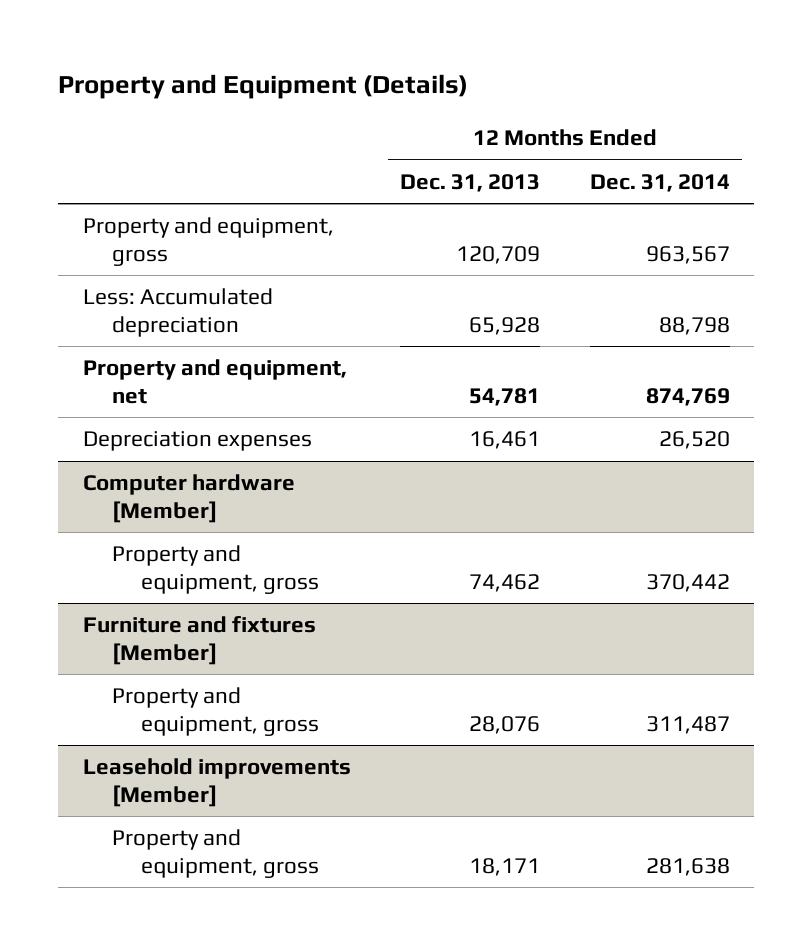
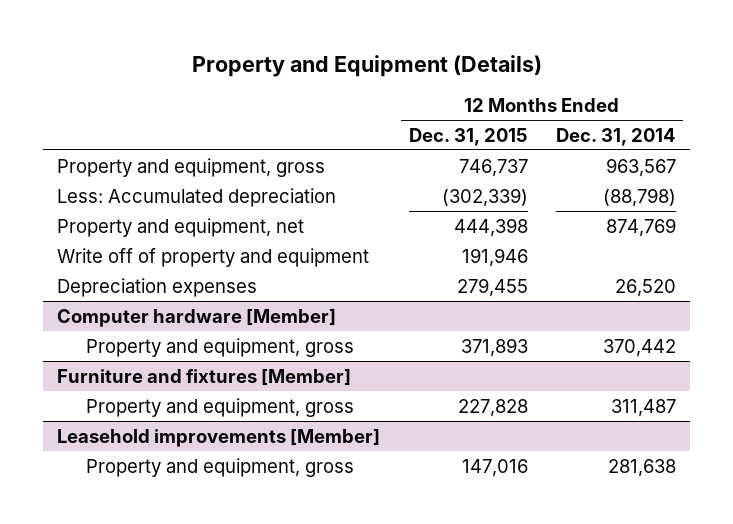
- | 12 Months Ended Dec. 31, 2013 | 12 Months Ended Dec. 31, 2014
+ | 12 Months Ended Dec. 31, 2015 | 12 Months Ended Dec. 31, 2014
- Less: Accumulated depreciation | 65,928 | 88,798
+ Less: Accumulated depreciation | (302,339) | (88,798)
+ Write off of property and equipment | 191,946 |

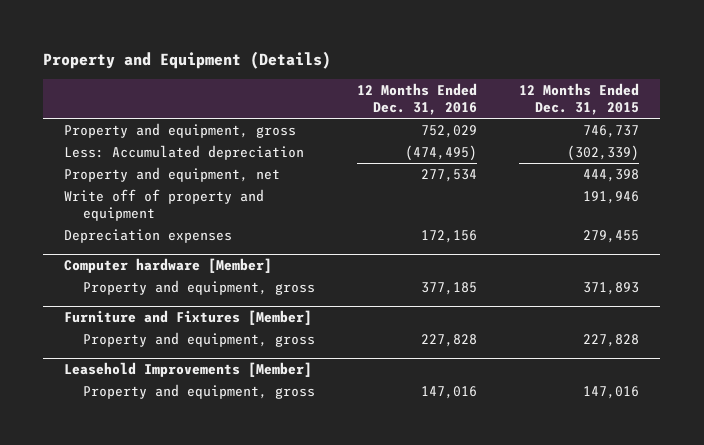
- | 12 Months Ended Dec. 31, 2015 | 12 Months Ended Dec. 31, 2014
+ | 12 Months Ended Dec. 31, 2016 | 12 Months Ended Dec. 31, 2015
- Furniture and fixtures [Member]
+ Furniture and Fixtures [Member]
- Leasehold improvements [Member]
+ Leasehold Improvements [Member]

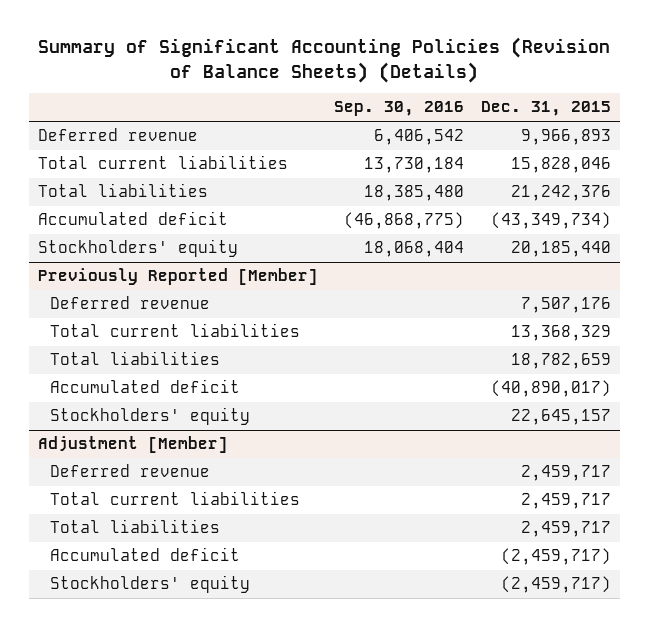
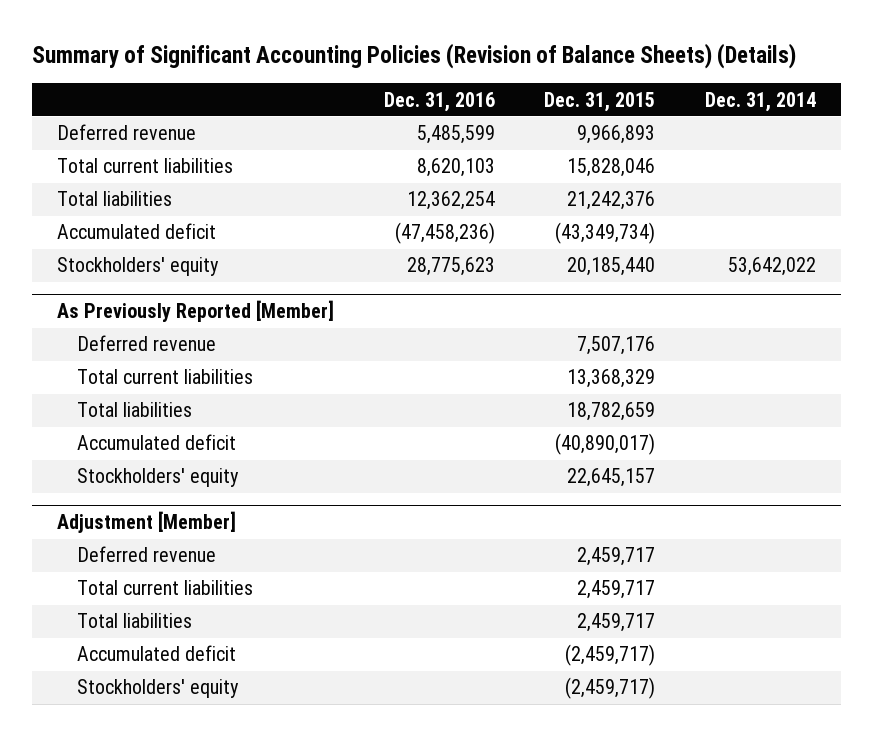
- | Sep. 30, 2016 | Dec. 31, 2015
+ | Dec. 31, 2016 | Dec. 31, 2015 | Dec. 31, 2014
- Previously Reported [Member]
+ As Previously Reported [Member]

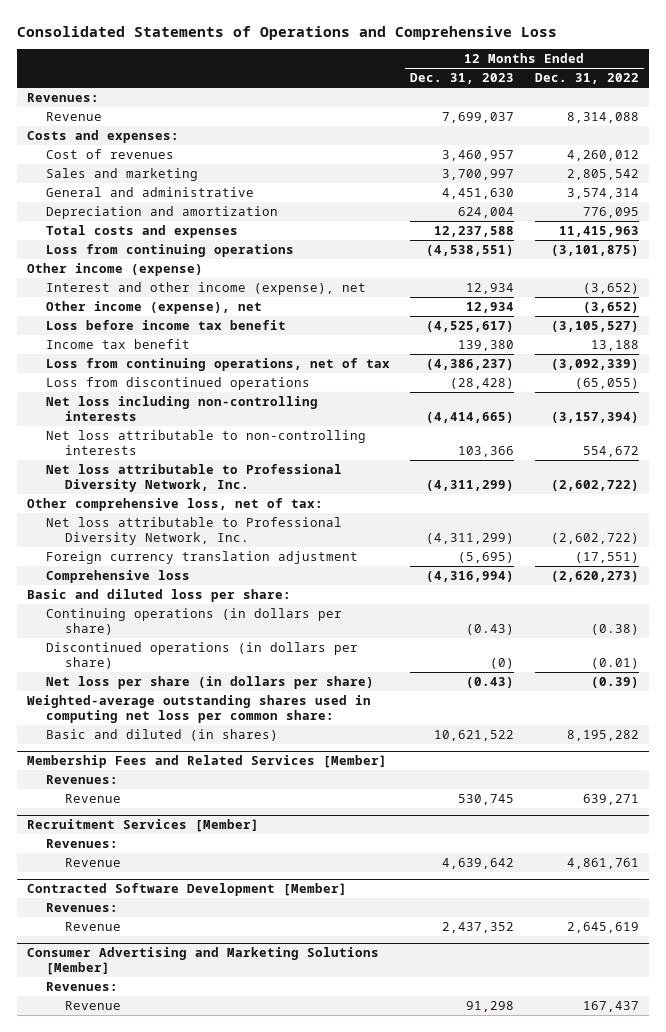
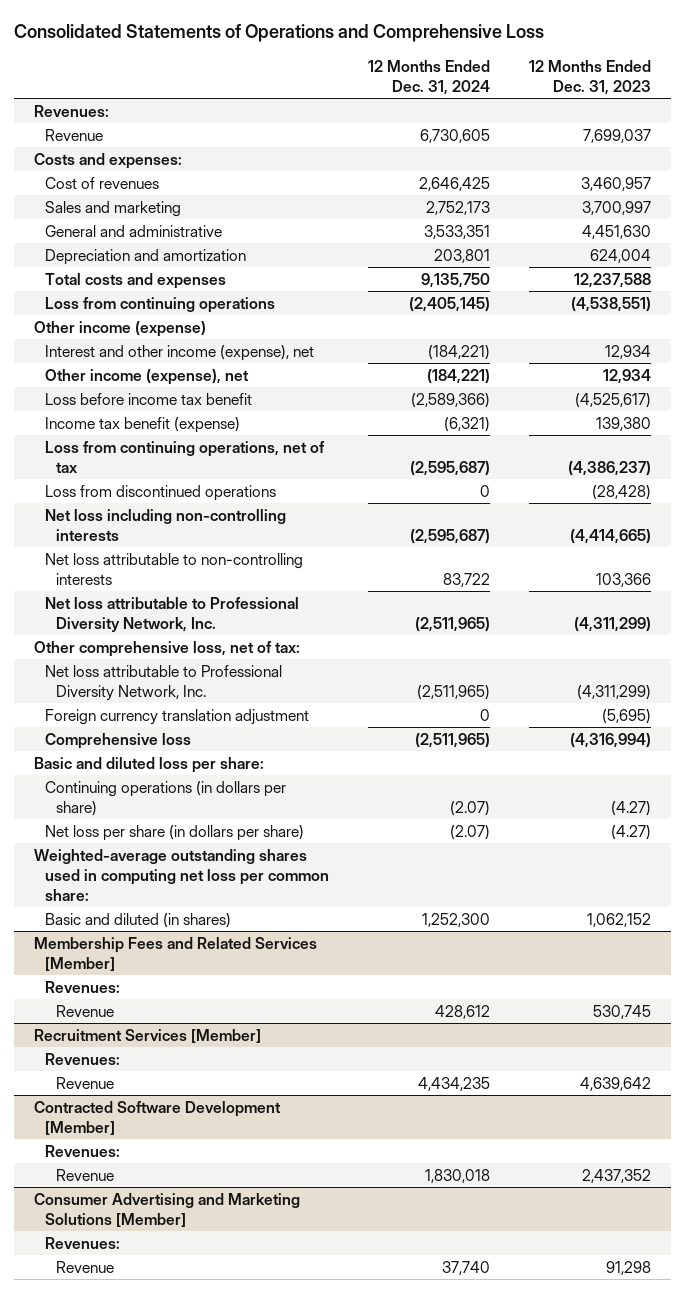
- | 12 Months Ended Dec. 31, 2023 | 12 Months Ended Dec. 31, 2022
+ | 12 Months Ended Dec. 31, 2024 | 12 Months Ended Dec. 31, 2023
- Income tax benefit | 139,380 | 13,188
+ Income tax benefit (expense) | (6,321) | 139,380
- Continuing operations (in dollars per share) | (0.43) | (0.38)
- Discontinued operations (in dollars per share) | (0) | (0.01)
- Net loss per share (in dollars per share) | (0.43) | (0.39)
+ Continuing operations (in dollars per share) | (2.07) | (4.27)
+ Net loss per share (in dollars per share) | (2.07) | (4.27)
- Basic and diluted (in shares) | 10,621,522 | 8,195,282
+ Basic and diluted (in shares) | 1,252,300 | 1,062,152

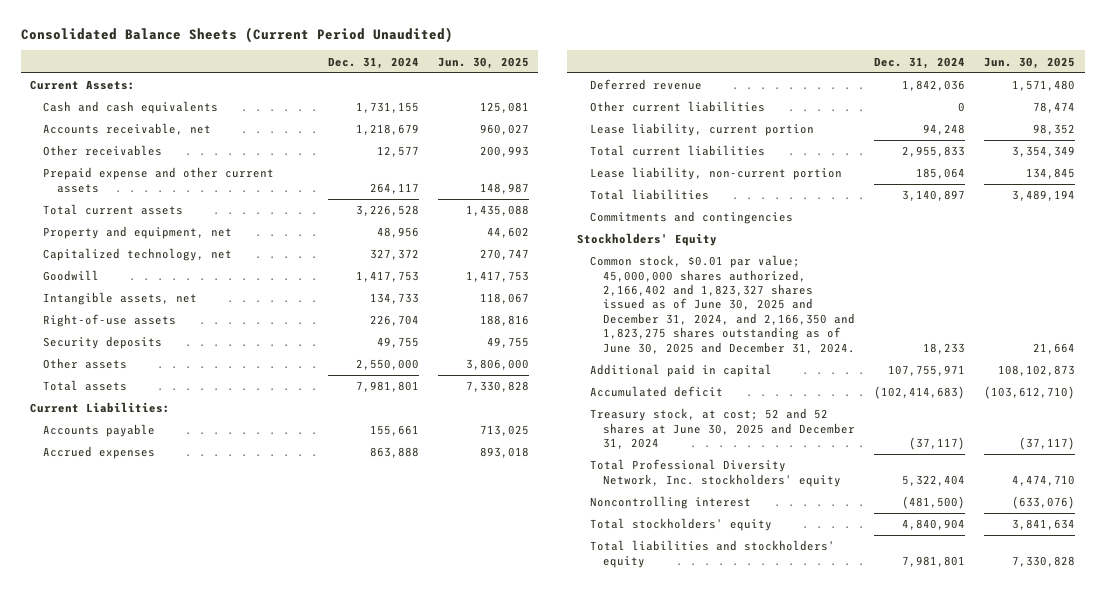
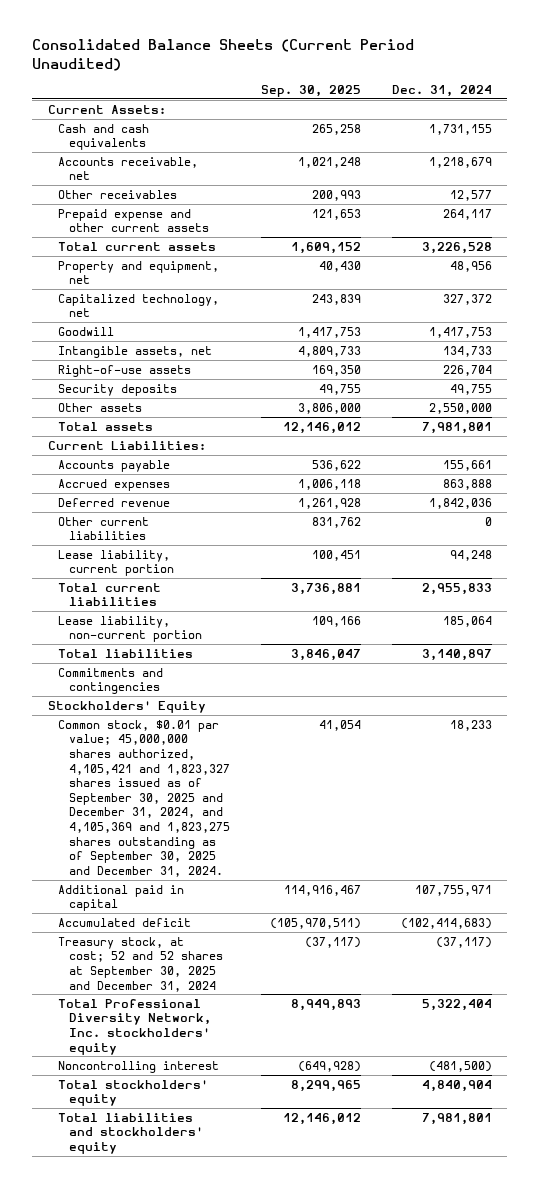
- | Dec. 31, 2024 | Jun. 30, 2025
+ | Sep. 30, 2025 | Dec. 31, 2024
- Common stock, $0.01 par value; 45,000,000 shares authorized, 2,166,402 and 1,823,327 shares issued as of June 30, 2025 and December 31, 2024, and 2,166,350 and 1,823,275 shares outstanding as of June 30, 2025 and December 31, 2024. | 18,233 | 21,664
+ Common stock, $0.01 par value; 45,000,000 shares authorized, 4,105,421 and 1,823,327 shares issued as of September 30, 2025 and December 31, 2024, and 4,105,369 and 1,823,275 shares outstanding as of September 30, 2025 and December 31, 2024. | 41,054 | 18,233
- Treasury stock, at cost; 52 and 52 shares at June 30, 2025 and December 31, 2024 | (37,117) | (37,117)
+ Treasury stock, at cost; 52 and 52 shares at September 30, 2025 and December 31, 2024 | (37,117) | (37,117)

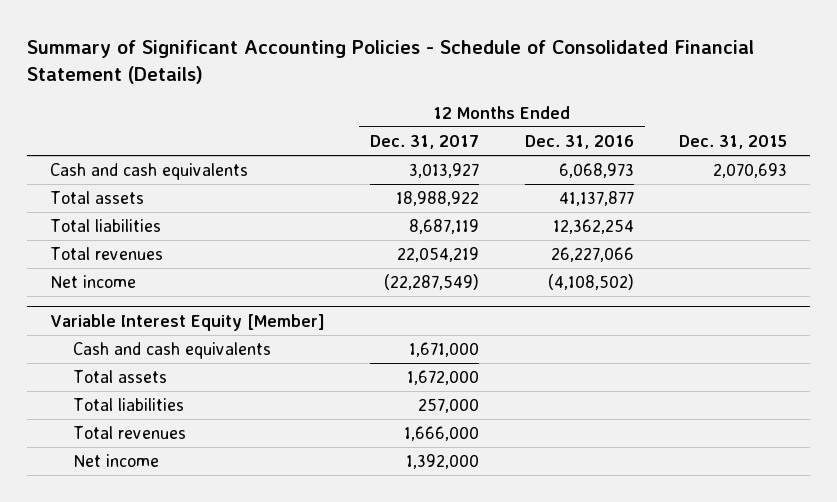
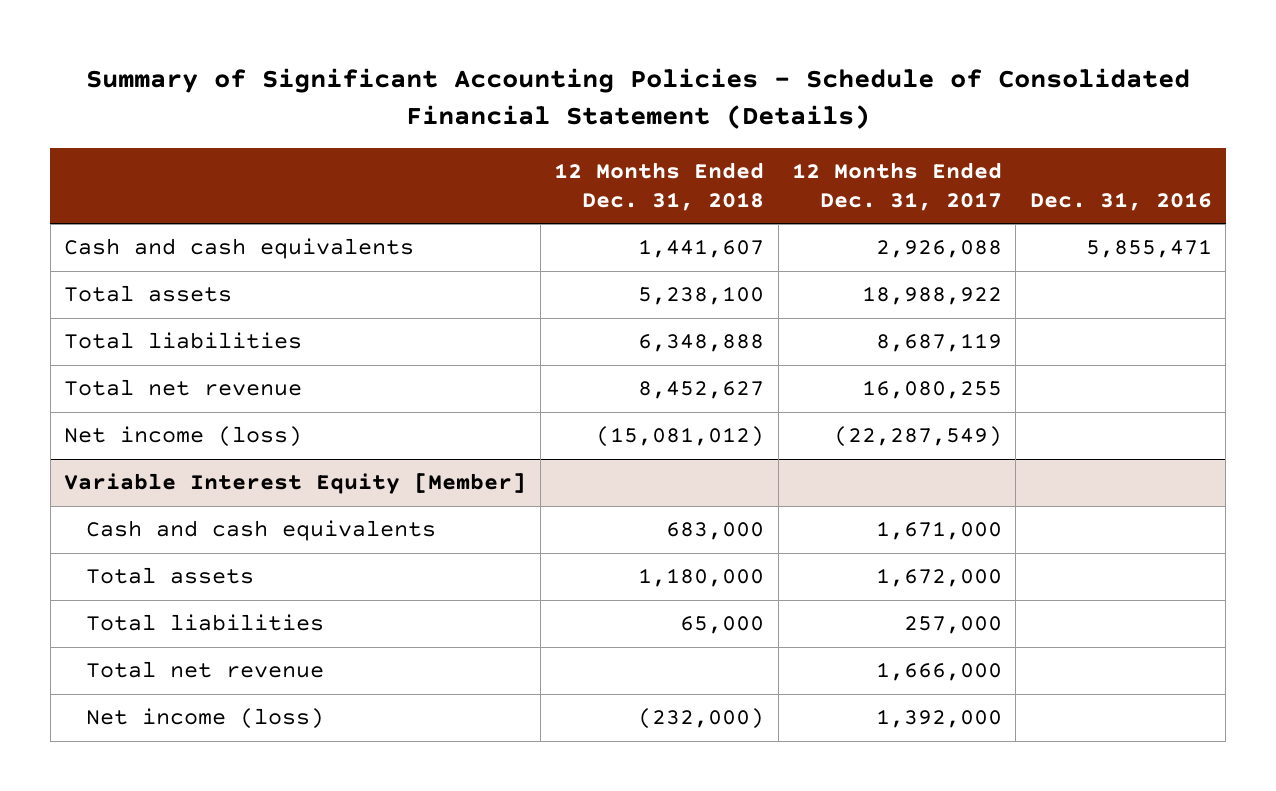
- | 12 Months Ended Dec. 31, 2017 | 12 Months Ended Dec. 31, 2016 | Dec. 31, 2015
+ | 12 Months Ended Dec. 31, 2018 | 12 Months Ended Dec. 31, 2017 | Dec. 31, 2016
- Cash and cash equivalents | 3,013,927 | 6,068,973 | 2,070,693
+ Cash and cash equivalents | 1,441,607 | 2,926,088 | 5,855,471
- Total revenues | 22,054,219 | 26,227,066 |
- Net income | (22,287,549) | (4,108,502) |
+ Total net revenue | 8,452,627 | 16,080,255 |
+ Net income (loss) | (15,081,012) | (22,287,549) |
@ Variable Interest Equity [Member]
- Total revenues | 1,666,000 | |
- Net income | 1,392,000 | |
+ Total net revenue | | 1,666,000 |
+ Net income (loss) | (232,000) | 1,392,000 |

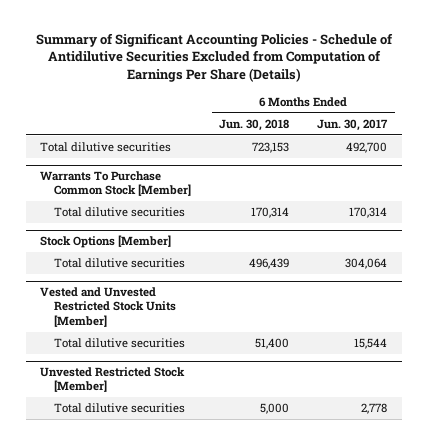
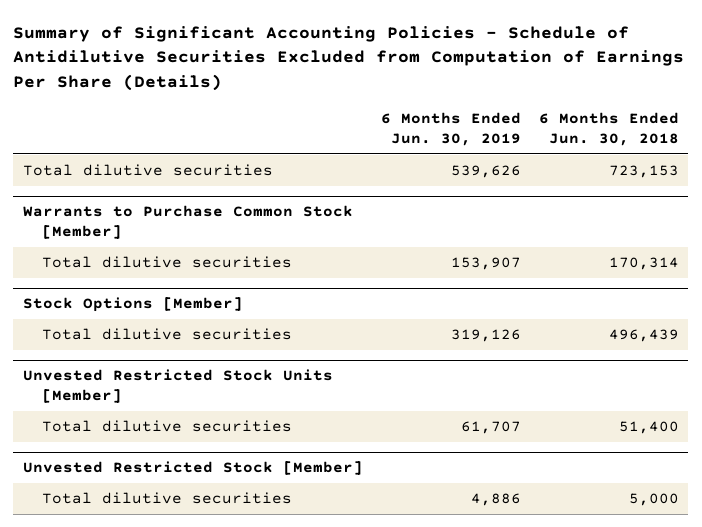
- | 6 Months Ended Jun. 30, 2018 | 6 Months Ended Jun. 30, 2017
+ | 6 Months Ended Jun. 30, 2019 | 6 Months Ended Jun. 30, 2018
- Warrants To Purchase Common Stock [Member]
+ Warrants to Purchase Common Stock [Member]
- Vested and Unvested Restricted Stock Units [Member]
+ Unvested Restricted Stock Units [Member]

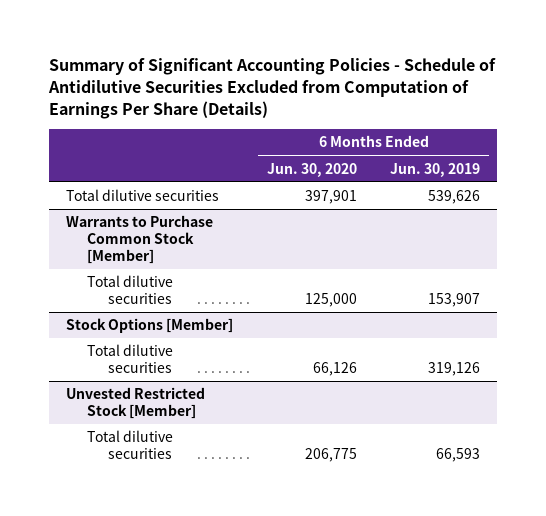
- | 6 Months Ended Jun. 30, 2019 | 6 Months Ended Jun. 30, 2018
+ | 6 Months Ended Jun. 30, 2020 | 6 Months Ended Jun. 30, 2019
- Unvested Restricted Stock Units [Member]
- Total dilutive securities | 61,707 | 51,400
@ Unvested Restricted Stock [Member]
- Total dilutive securities | 4,886 | 5,000
+ Total dilutive securities | 206,775 | 66,593

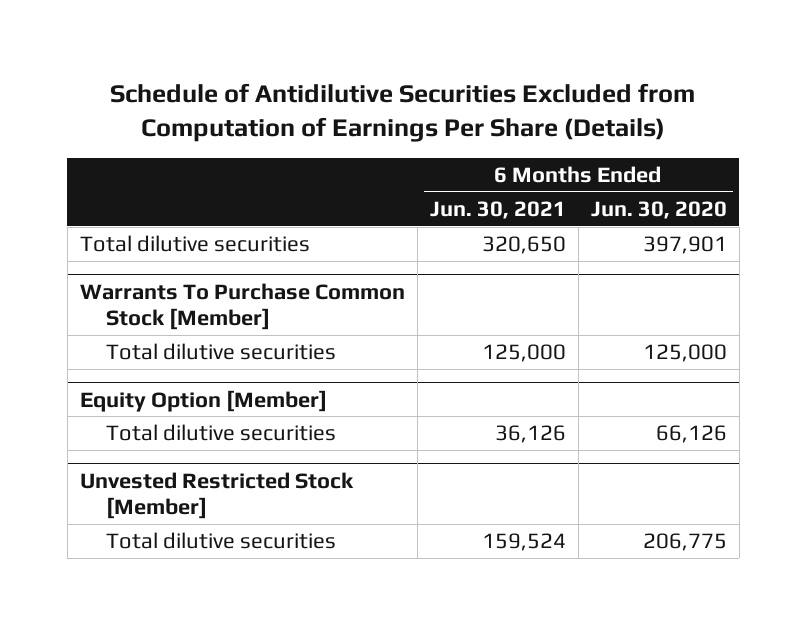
- Summary of Significant Accounting Policies - Schedule of Antidilutive Securities Excluded from Computation of Earnings Per Share (Details)
+ Schedule of Antidilutive Securities Excluded from Computation of Earnings Per Share (Details)
- | 6 Months Ended Jun. 30, 2020 | 6 Months Ended Jun. 30, 2019
+ | 6 Months Ended Jun. 30, 2021 | 6 Months Ended Jun. 30, 2020
- Warrants to Purchase Common Stock [Member]
+ Warrants To Purchase Common Stock [Member]
- Stock Options [Member]
+ Equity Option [Member]

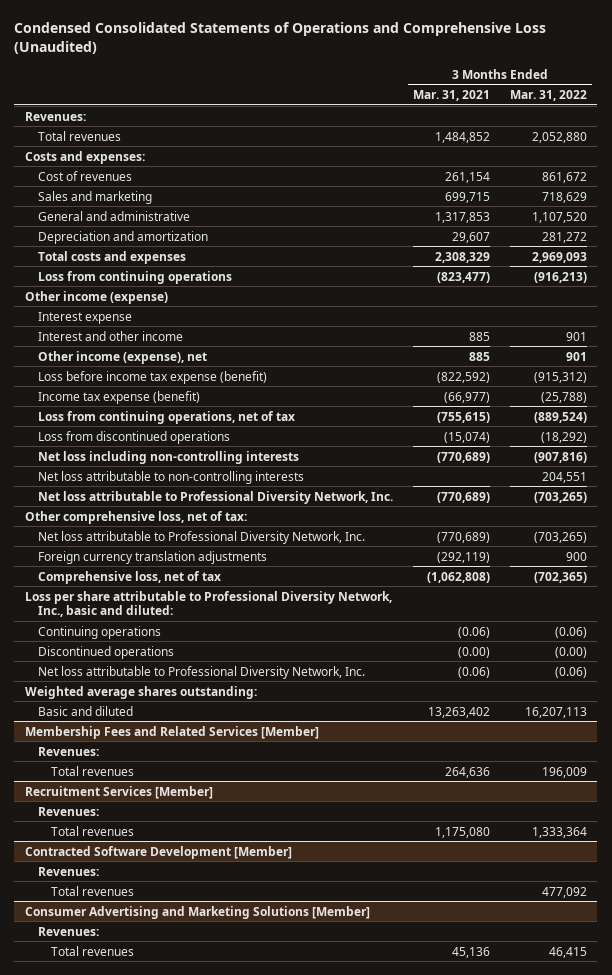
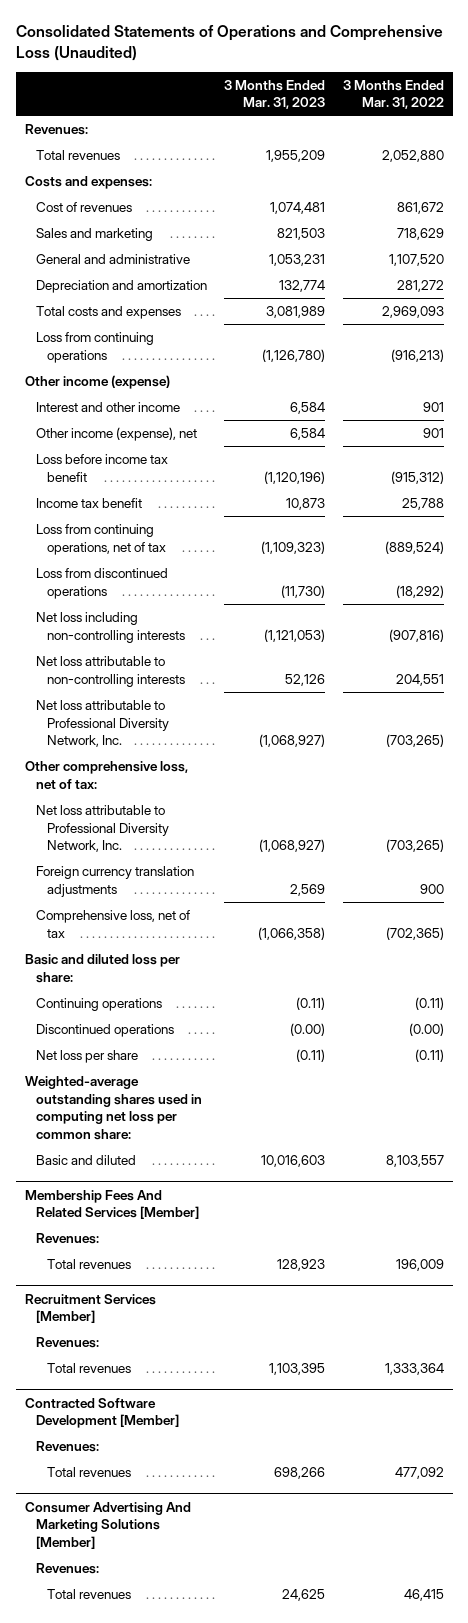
- Condensed Consolidated Statements of Operations and Comprehensive Loss (Unaudited)
+ Consolidated Statements of Operations and Comprehensive Loss (Unaudited)
- | 3 Months Ended Mar. 31, 2021 | 3 Months Ended Mar. 31, 2022
+ | 3 Months Ended Mar. 31, 2023 | 3 Months Ended Mar. 31, 2022
- Interest expense
- Loss before income tax expense (benefit) | (822,592) | (915,312)
- Income tax expense (benefit) | (66,977) | (25,788)
+ Loss before income tax benefit | (1,120,196) | (915,312)
+ Income tax benefit | 10,873 | 25,788
- Loss per share attributable to Professional Diversity Network, Inc., basic and diluted:
- Continuing operations | (0.06) | (0.06)
+ Basic and diluted loss per share:
+ Continuing operations | (0.11) | (0.11)
- Net loss attributable to Professional Diversity Network, Inc. | (0.06) | (0.06)
- Weighted average shares outstanding:
- Basic and diluted | 13,263,402 | 16,207,113
- Membership Fees and Related Services [Member]
+ Net loss per share | (0.11) | (0.11)
+ Weighted-average outstanding shares used in computing net loss per common share:
+ Basic and diluted | 10,016,603 | 8,103,557
+ Membership Fees And Related Services [Member]
- Consumer Advertising and Marketing Solutions [Member]
+ Consumer Advertising And Marketing Solutions [Member]

